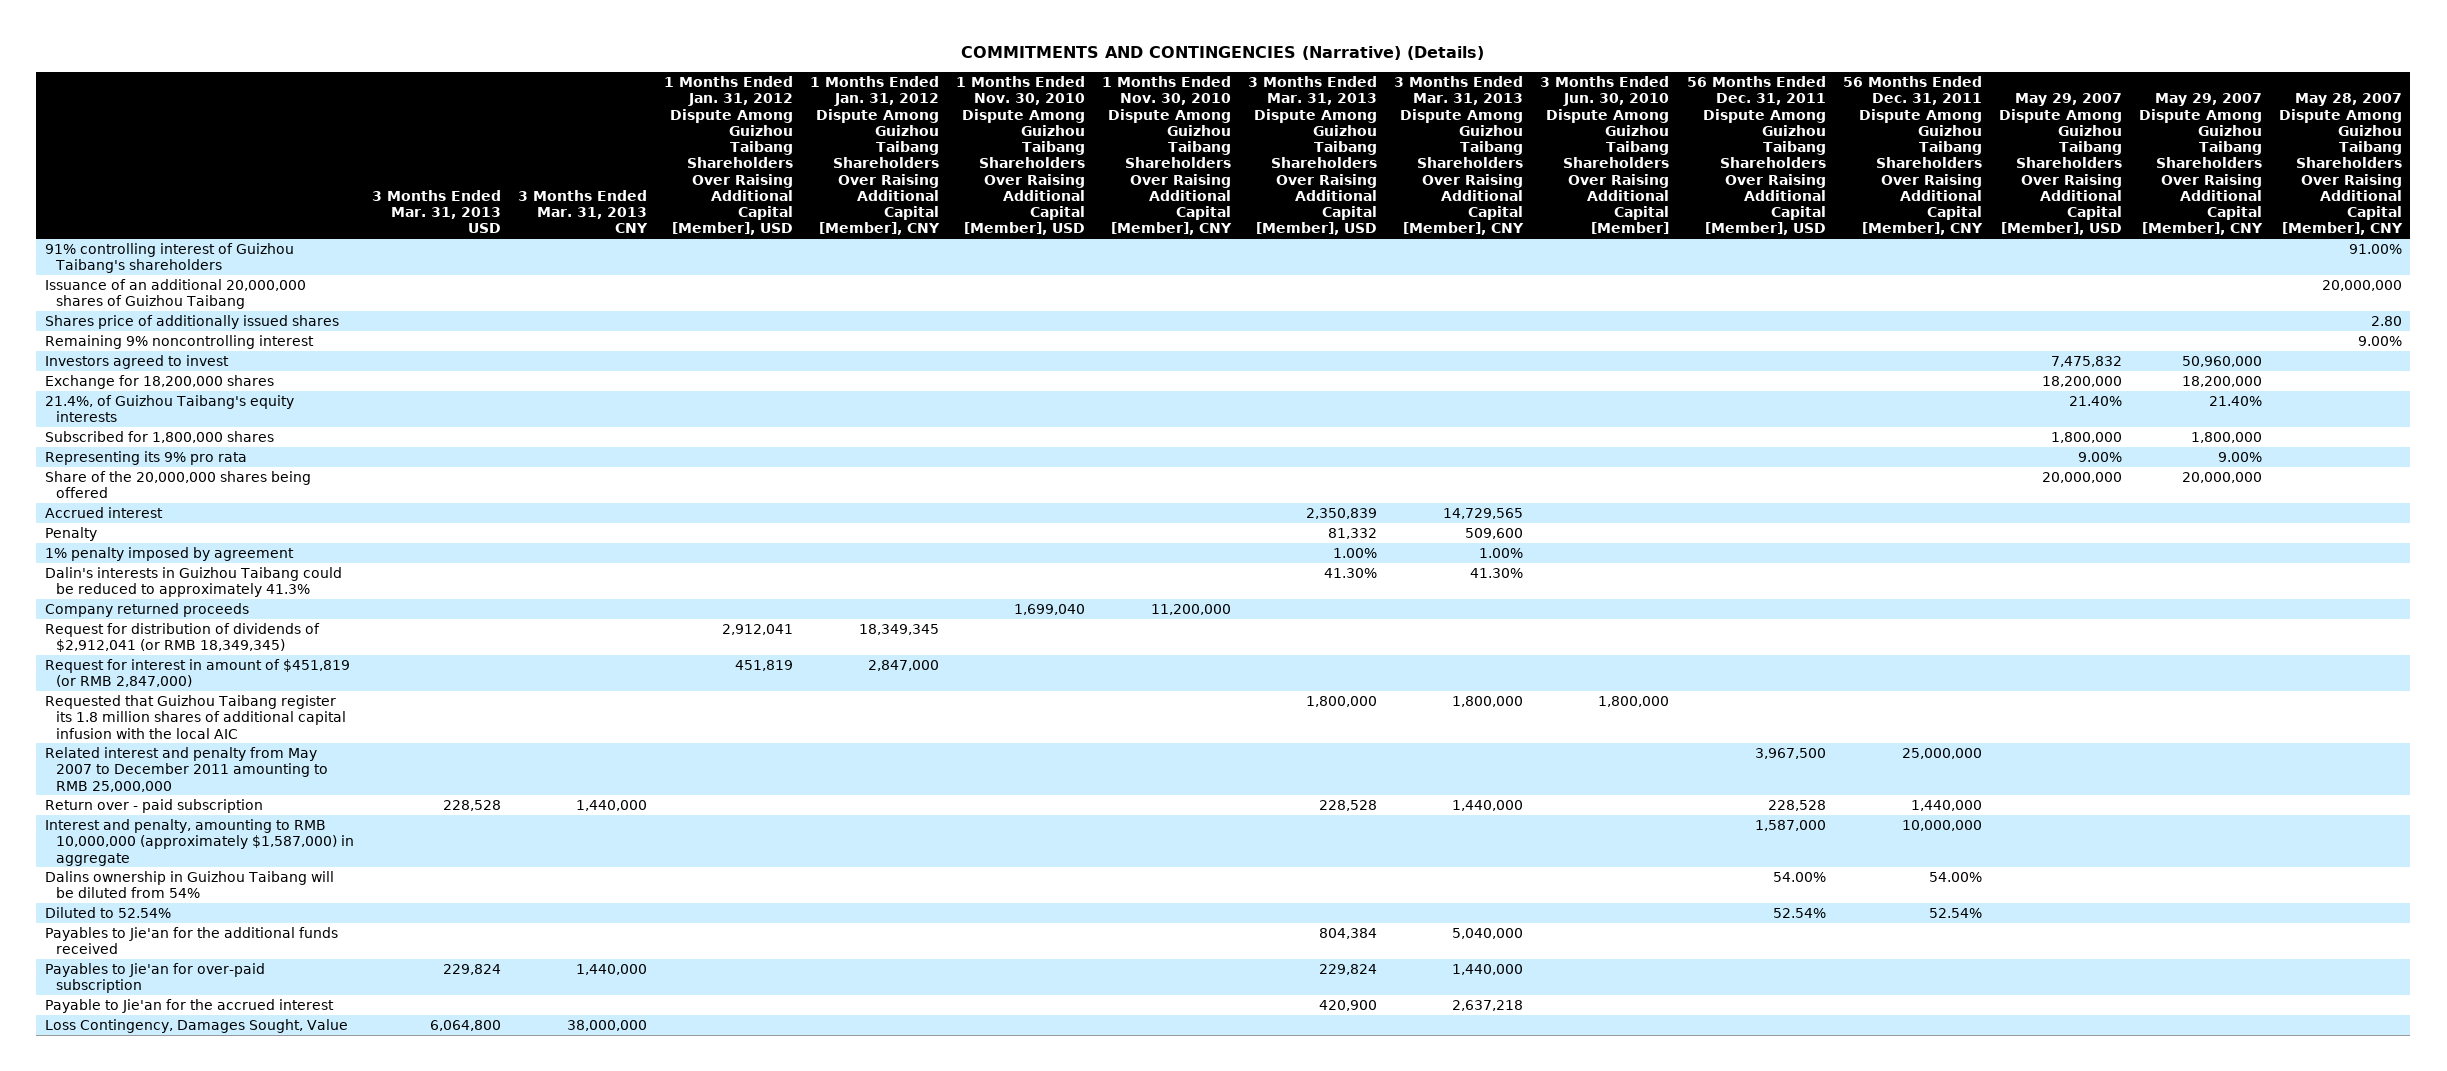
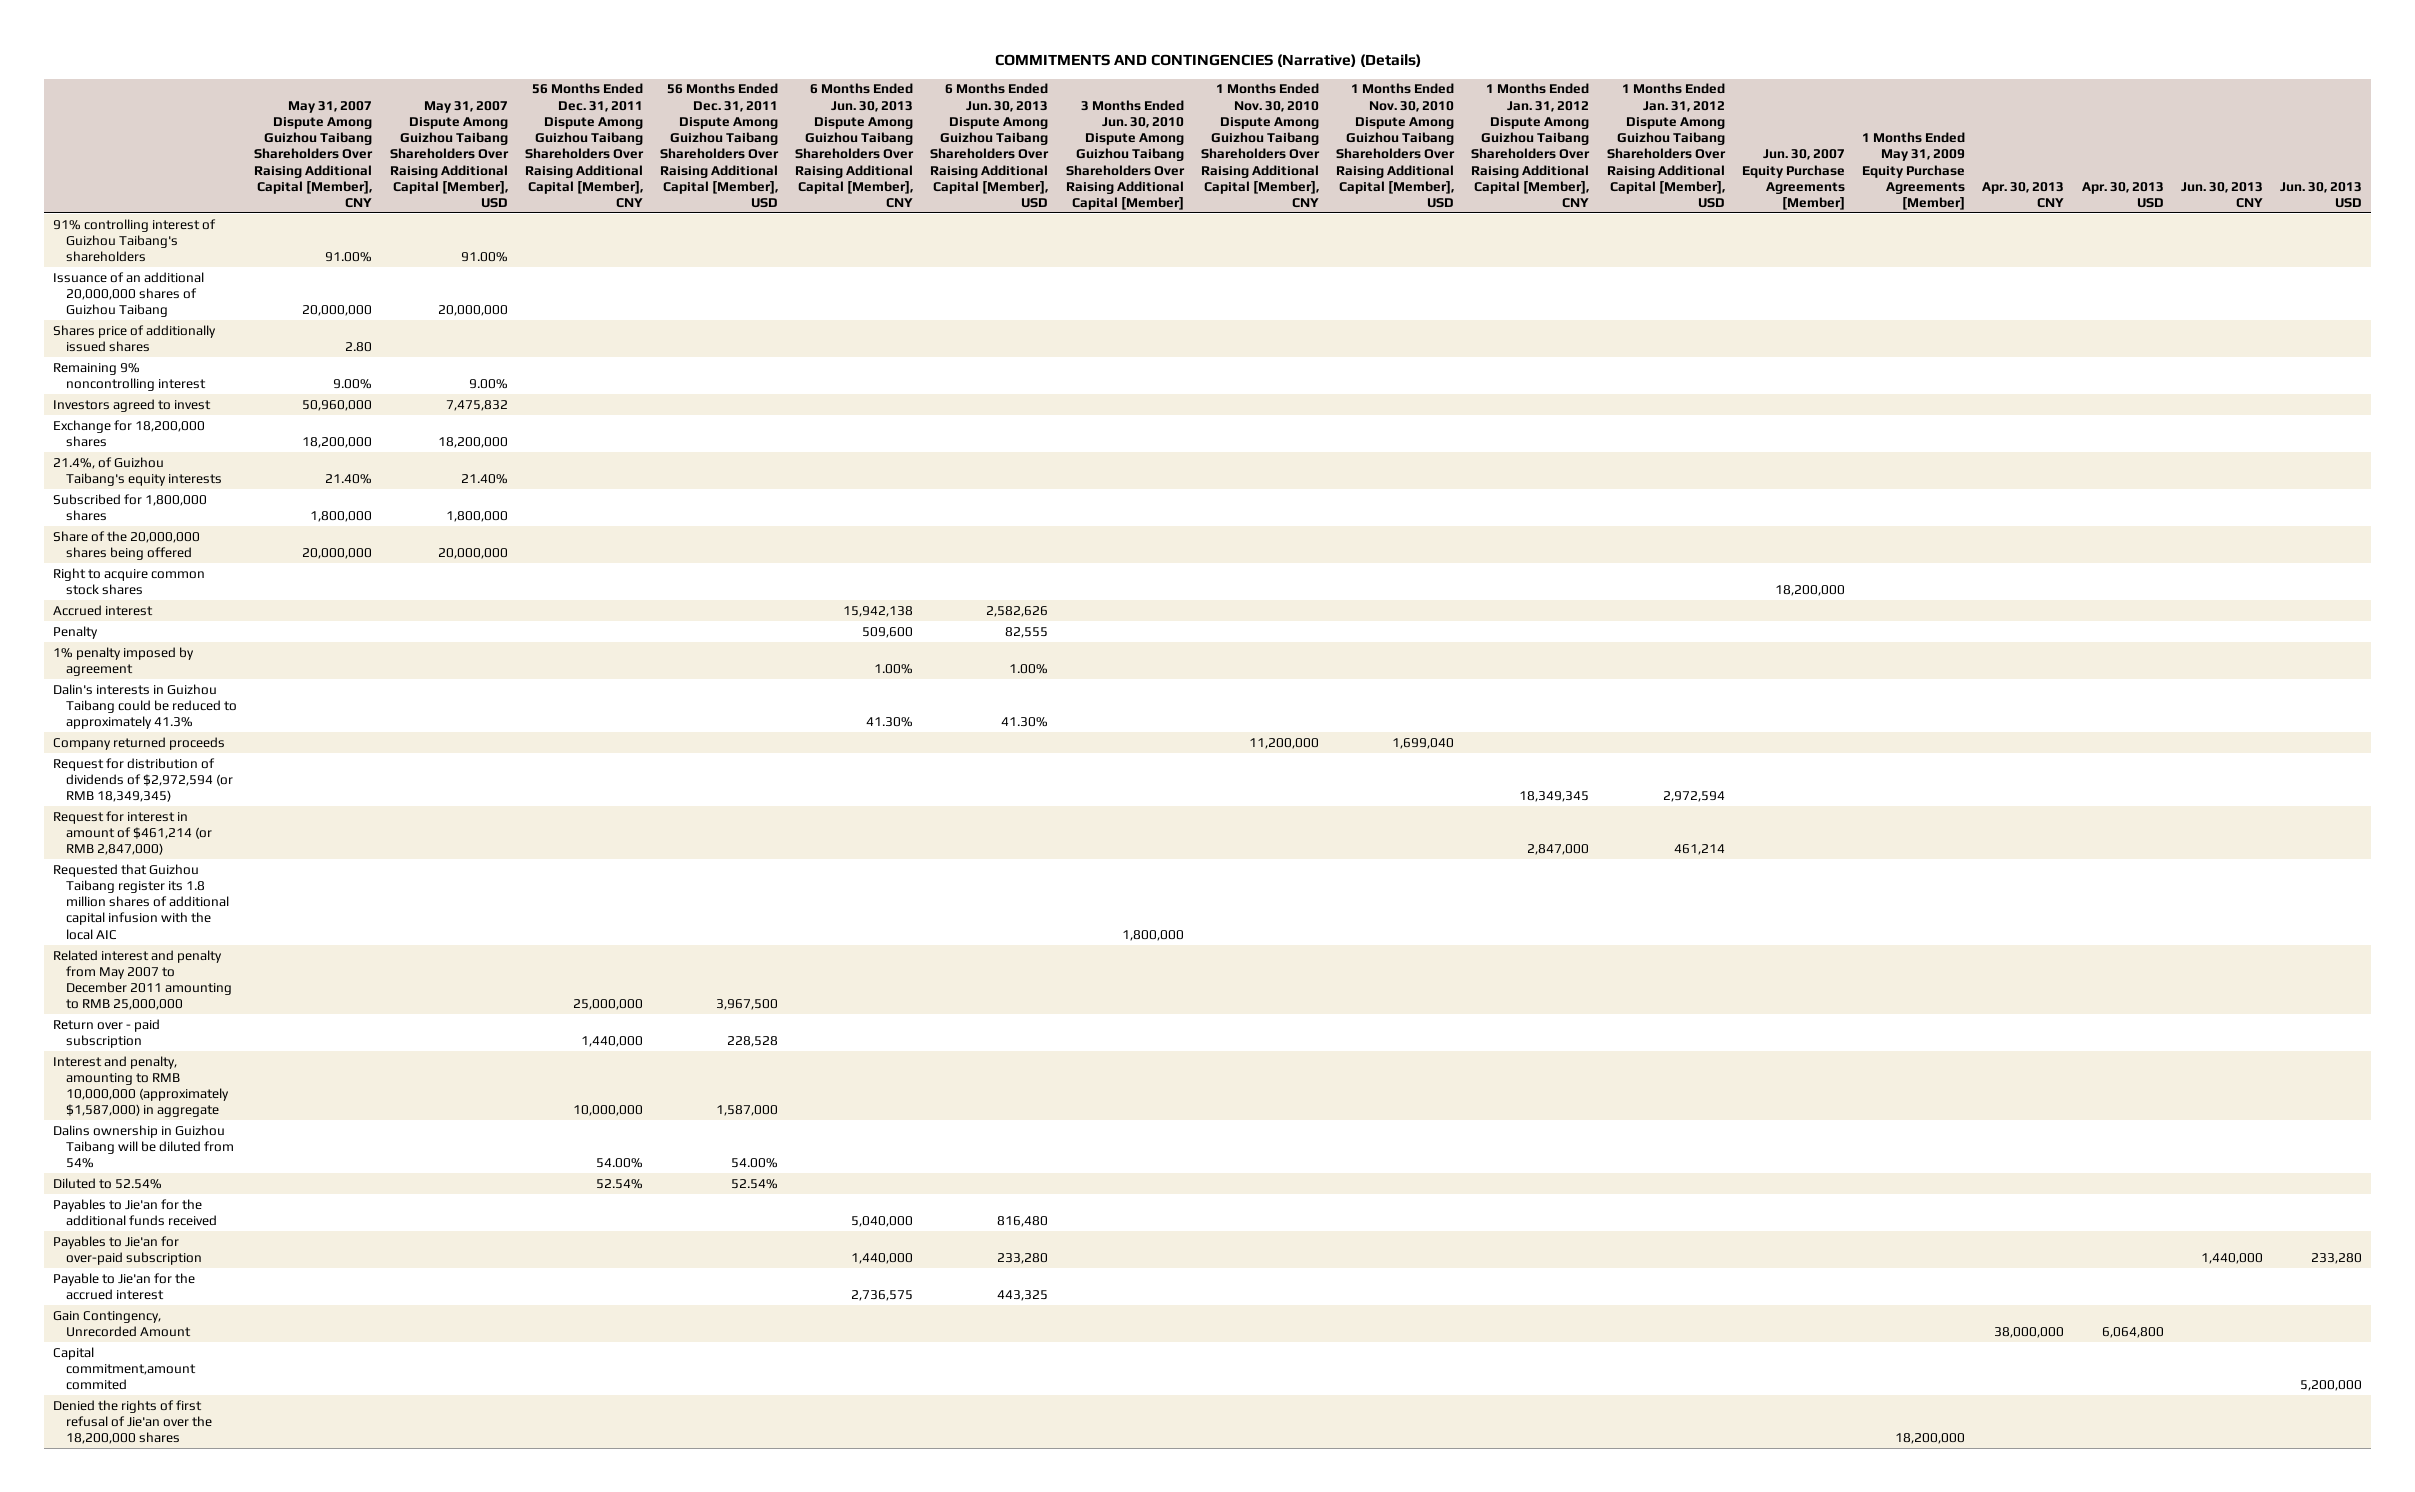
- | 3 Months Ended Mar. 31, 2013 USD | 3 Months Ended Mar. 31, 2013 CNY | 1 Months Ended Jan. 31, 2012 Dispute Among Guizhou Taibang Shareholders Over Raising Additional Capital [Member], USD | 1 Months Ended Jan. 31, 2012 Dispute Among Guizhou Taibang Shareholders Over Raising Additional Capital [Member], CNY | 1 Months Ended Nov. 30, 2010 Dispute Among Guizhou Taibang Shareholders Over Raising Additional Capital [Member], USD | 1 Months Ended Nov. 30, 2010 Dispute Among Guizhou Taibang Shareholders Over Raising Additional Capital [Member], CNY | 3 Months Ended Mar. 31, 2013 Dispute Among Guizhou Taibang Shareholders Over Raising Additional Capital [Member], USD | 3 Months Ended Mar. 31, 2013 Dispute Among Guizhou Taibang Shareholders Over Raising Additional Capital [Member], CNY | 3 Months Ended Jun. 30, 2010 Dispute Among Guizhou Taibang Shareholders Over Raising Additional Capital [Member] | 56 Months Ended Dec. 31, 2011 Dispute Among Guizhou Taibang Shareholders Over Raising Additional Capital [Member], USD | 56 Months Ended Dec. 31, 2011 Dispute Among Guizhou Taibang Shareholders Over Raising Additional Capital [Member], CNY | May 29, 2007 Dispute Among Guizhou Taibang Shareholders Over Raising Additional Capital [Member], USD | May 29, 2007 Dispute Among Guizhou Taibang Shareholders Over Raising Additional Capital [Member], CNY | May 28, 2007 Dispute Among Guizhou Taibang Shareholders Over Raising Additional Capital [Member], CNY
+ | May 31, 2007 Dispute Among Guizhou Taibang Shareholders Over Raising Additional Capital [Member], CNY | May 31, 2007 Dispute Among Guizhou Taibang Shareholders Over Raising Additional Capital [Member], USD | 56 Months Ended Dec. 31, 2011 Dispute Among Guizhou Taibang Shareholders Over Raising Additional Capital [Member], CNY | 56 Months Ended Dec. 31, 2011 Dispute Among Guizhou Taibang Shareholders Over Raising Additional Capital [Member], USD | 6 Months Ended Jun. 30, 2013 Dispute Among Guizhou Taibang Shareholders Over Raising Additional Capital [Member], CNY | 6 Months Ended Jun. 30, 2013 Dispute Among Guizhou Taibang Shareholders Over Raising Additional Capital [Member], USD | 3 Months Ended Jun. 30, 2010 Dispute Among Guizhou Taibang Shareholders Over Raising Additional Capital [Member] | 1 Months Ended Nov. 30, 2010 Dispute Among Guizhou Taibang Shareholders Over Raising Additional Capital [Member], CNY | 1 Months Ended Nov. 30, 2010 Dispute Among Guizhou Taibang Shareholders Over Raising Additional Capital [Member], USD | 1 Months Ended Jan. 31, 2012 Dispute Among Guizhou Taibang Shareholders Over Raising Additional Capital [Member], CNY | 1 Months Ended Jan. 31, 2012 Dispute Among Guizhou Taibang Shareholders Over Raising Additional Capital [Member], USD | Jun. 30, 2007 Equity Purchase Agreements [Member] | 1 Months Ended May 31, 2009 Equity Purchase Agreements [Member] | Apr. 30, 2013 CNY | Apr. 30, 2013 USD | Jun. 30, 2013 CNY | Jun. 30, 2013 USD
- Representing its 9% pro rata | | | | | | | | | | | | 9.00% | 9.00% |
+ Right to acquire common stock shares | | | | | | | | | | | | 18,200,000 | | | | |
- Request for distribution of dividends of $2,912,041 (or RMB 18,349,345) | | | 2,912,041 | 18,349,345 | | | | | | | | | |
- Request for interest in amount of $451,819 (or RMB 2,847,000) | | | 451,819 | 2,847,000 | | | | | | | | | |
+ Request for distribution of dividends of $2,972,594 (or RMB 18,349,345) | | | | | | | | | | 18,349,345 | 2,972,594 | | | | | |
+ Request for interest in amount of $461,214 (or RMB 2,847,000) | | | | | | | | | | 2,847,000 | 461,214 | | | | | |
- Loss Contingency, Damages Sought, Value | 6,064,800 | 38,000,000 | | | | | | | | | | | |
+ Gain Contingency, Unrecorded Amount | | | | | | | | | | | | | | 38,000,000 | 6,064,800 | |
+ Capital commitment,amount commited | | | | | | | | | | | | | | | | | 5,200,000
+ Denied the rights of first refusal of Jie'an over the 18,200,000 shares | | | | | | | | | | | | | 18,200,000 | | | |

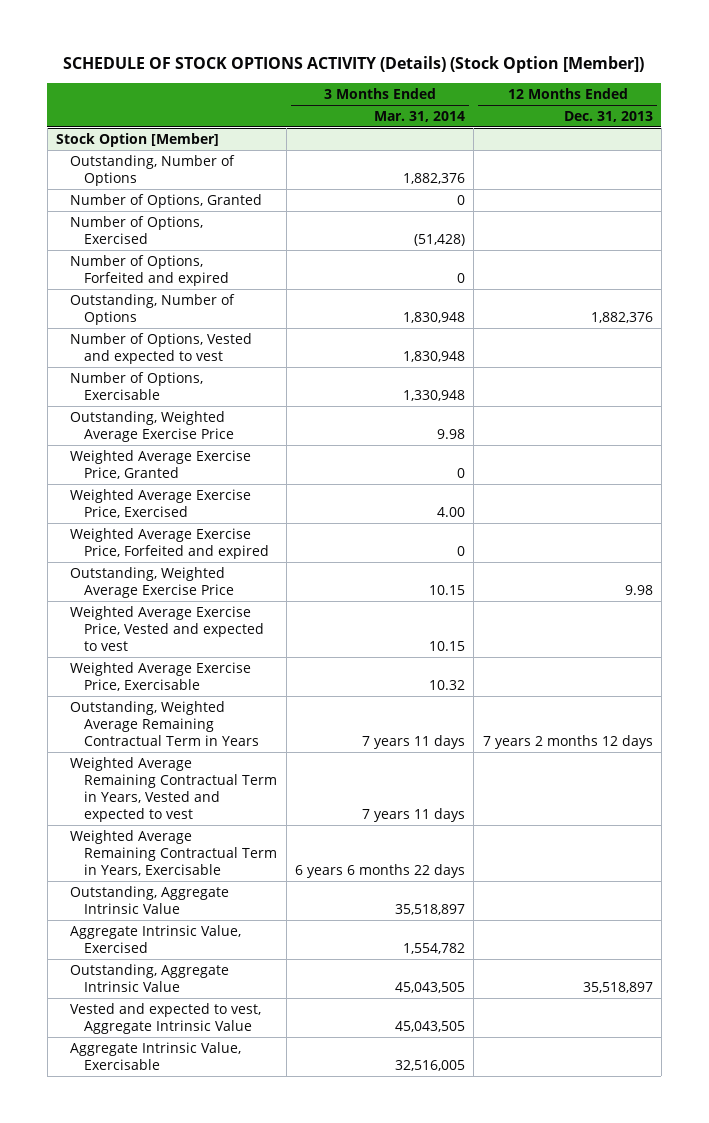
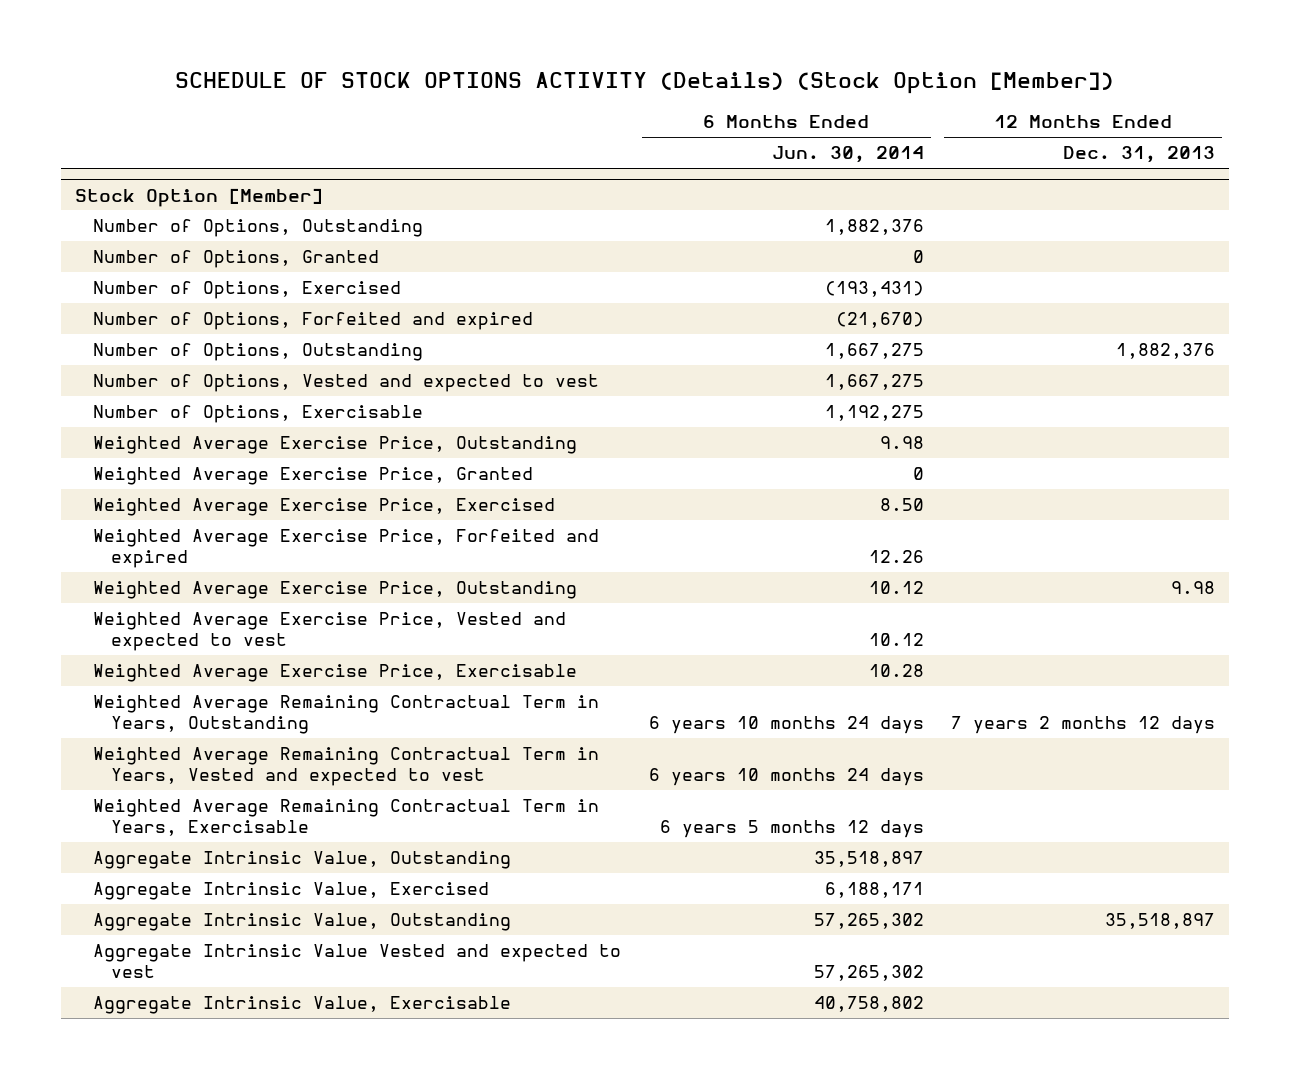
- | 3 Months Ended Mar. 31, 2014 | 12 Months Ended Dec. 31, 2013
+ | 6 Months Ended Jun. 30, 2014 | 12 Months Ended Dec. 31, 2013
@ Stock Option [Member]
- Outstanding, Number of Options | 1,882,376 |
+ Number of Options, Outstanding | 1,882,376 |
- Outstanding, Number of Options | 1,830,948 | 1,882,376
+ Number of Options, Outstanding | 1,667,275 | 1,882,376
- Outstanding, Weighted Average Exercise Price | 9.98 |
+ Weighted Average Exercise Price, Outstanding | 9.98 |
- Outstanding, Weighted Average Exercise Price | 10.15 | 9.98
+ Weighted Average Exercise Price, Outstanding | 10.12 | 9.98
- Outstanding, Weighted Average Remaining Contractual Term in Years | 7 years 11 days | 7 years 2 months 12 days
+ Weighted Average Remaining Contractual Term in Years, Outstanding | 6 years 10 months 24 days | 7 years 2 months 12 days
- Outstanding, Aggregate Intrinsic Value | 35,518,897 |
+ Aggregate Intrinsic Value, Outstanding | 35,518,897 |
- Outstanding, Aggregate Intrinsic Value | 45,043,505 | 35,518,897
- Vested and expected to vest, Aggregate Intrinsic Value | 45,043,505 |
+ Aggregate Intrinsic Value, Outstanding | 57,265,302 | 35,518,897
+ Aggregate Intrinsic Value Vested and expected to vest | 57,265,302 |

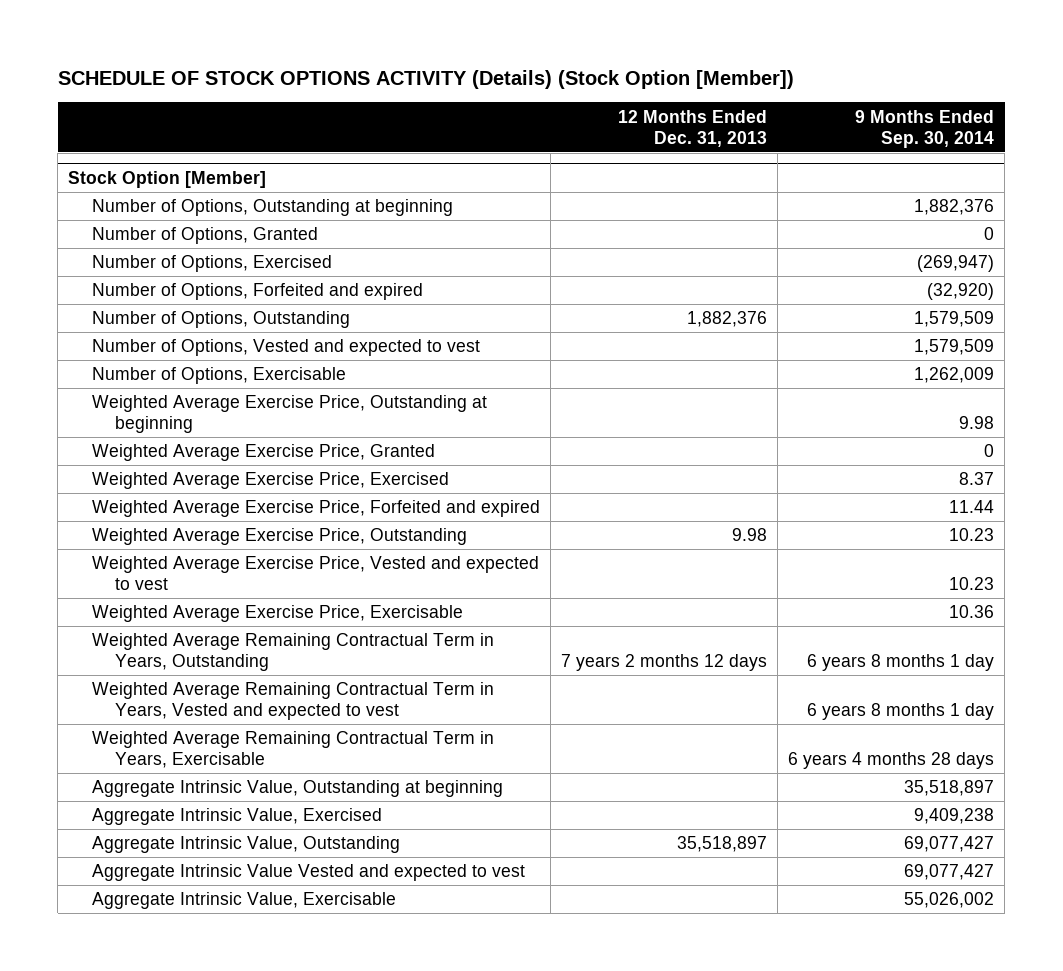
- | 6 Months Ended Jun. 30, 2014 | 12 Months Ended Dec. 31, 2013
+ | 12 Months Ended Dec. 31, 2013 | 9 Months Ended Sep. 30, 2014
@ Stock Option [Member]
- Number of Options, Outstanding | 1,882,376 |
+ Number of Options, Outstanding at beginning | | 1,882,376
- Weighted Average Exercise Price, Outstanding | 9.98 |
+ Weighted Average Exercise Price, Outstanding at beginning | | 9.98
- Aggregate Intrinsic Value, Outstanding | 35,518,897 |
+ Aggregate Intrinsic Value, Outstanding at beginning | | 35,518,897

